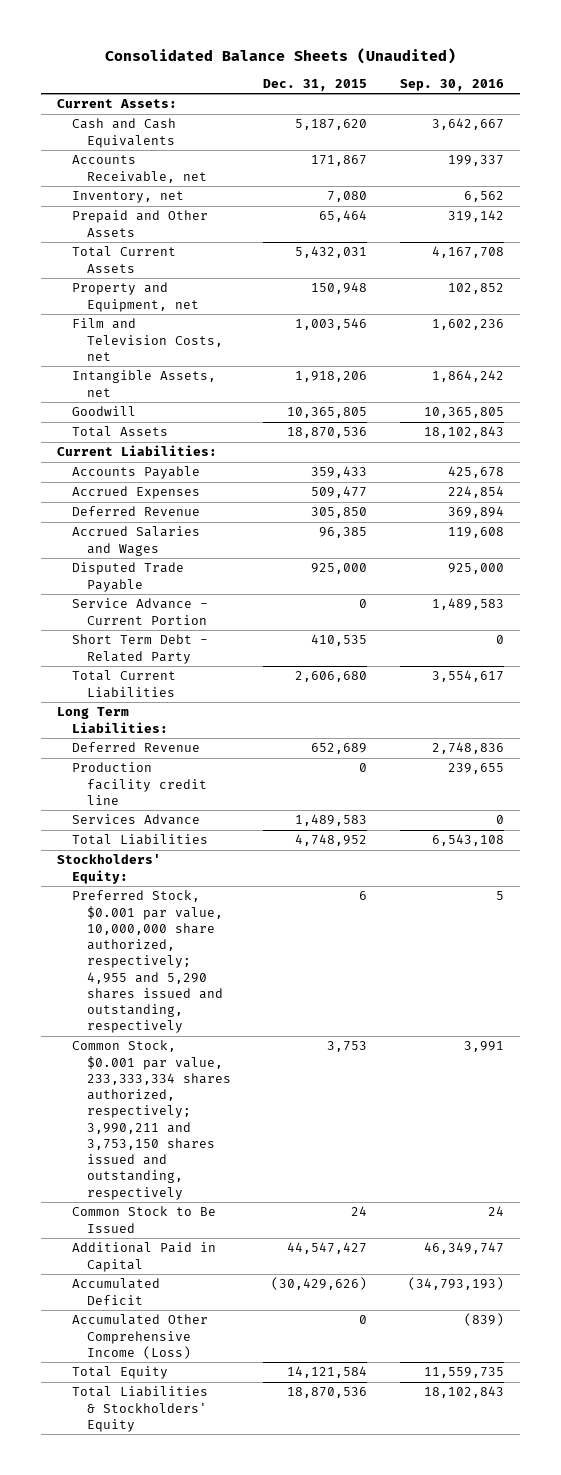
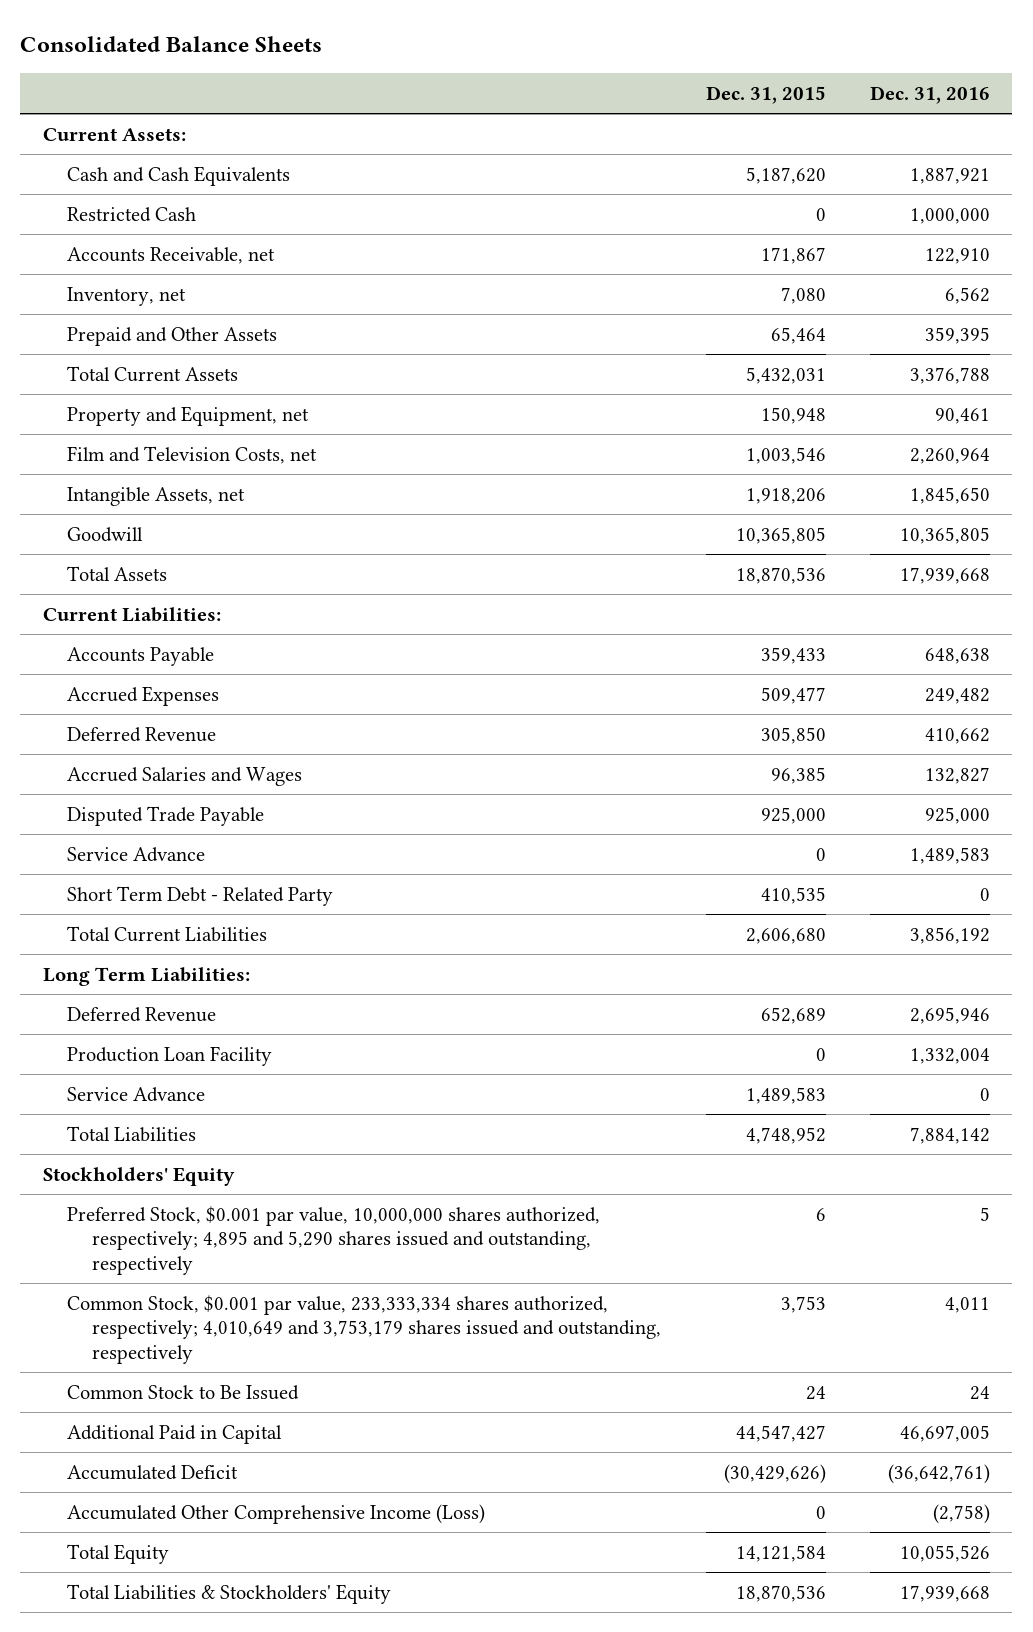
- Consolidated Balance Sheets (Unaudited)
+ Consolidated Balance Sheets
- | Dec. 31, 2015 | Sep. 30, 2016
+ | Dec. 31, 2015 | Dec. 31, 2016
+ Restricted Cash | 0 | 1,000,000
- Service Advance - Current Portion | 0 | 1,489,583
+ Service Advance | 0 | 1,489,583
- Production facility credit line | 0 | 239,655
- Services Advance | 1,489,583 | 0
+ Production Loan Facility | 0 | 1,332,004
+ Service Advance | 1,489,583 | 0
- Stockholders' Equity:
- Preferred Stock, $0.001 par value, 10,000,000 share authorized, respectively; 4,955 and 5,290 shares issued and outstanding, respectively | 6 | 5
- Common Stock, $0.001 par value, 233,333,334 shares authorized, respectively; 3,990,211 and 3,753,150 shares issued and outstanding, respectively | 3,753 | 3,991
+ Stockholders' Equity
+ Preferred Stock, $0.001 par value, 10,000,000 shares authorized, respectively; 4,895 and 5,290 shares issued and outstanding, respectively | 6 | 5
+ Common Stock, $0.001 par value, 233,333,334 shares authorized, respectively; 4,010,649 and 3,753,179 shares issued and outstanding, respectively | 3,753 | 4,011

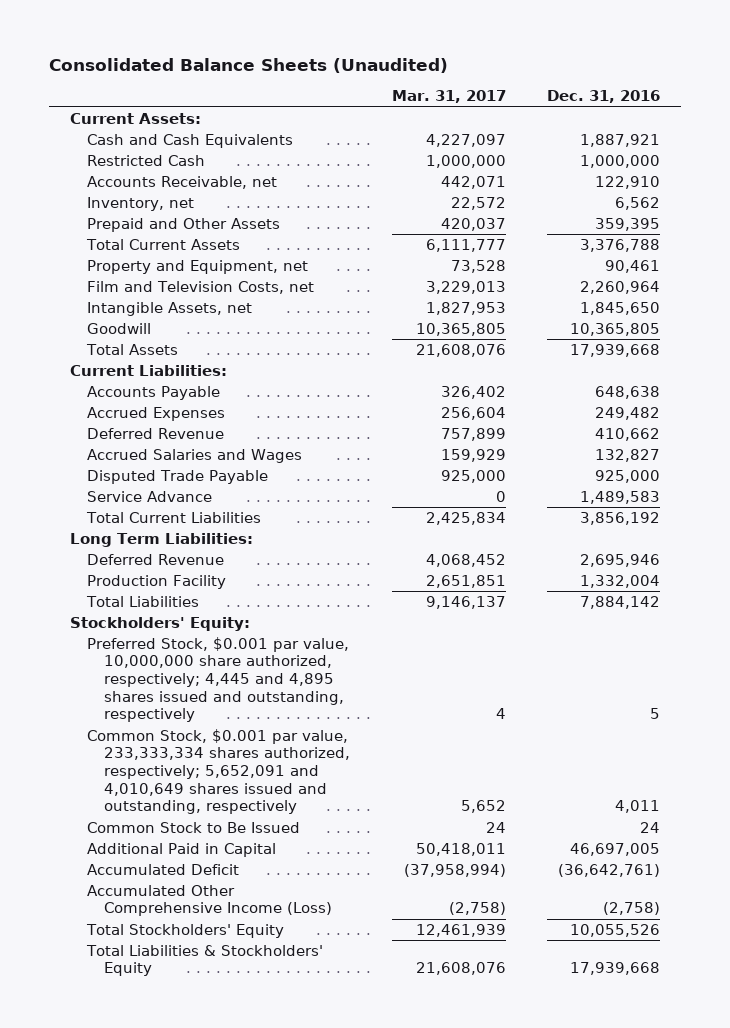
- Consolidated Balance Sheets
+ Consolidated Balance Sheets (Unaudited)
- | Dec. 31, 2015 | Dec. 31, 2016
+ | Mar. 31, 2017 | Dec. 31, 2016
- Short Term Debt - Related Party | 410,535 | 0
- Production Loan Facility | 0 | 1,332,004
- Service Advance | 1,489,583 | 0
+ Production Facility | 2,651,851 | 1,332,004
- Stockholders' Equity
- Preferred Stock, $0.001 par value, 10,000,000 shares authorized, respectively; 4,895 and 5,290 shares issued and outstanding, respectively | 6 | 5
- Common Stock, $0.001 par value, 233,333,334 shares authorized, respectively; 4,010,649 and 3,753,179 shares issued and outstanding, respectively | 3,753 | 4,011
+ Stockholders' Equity:
+ Preferred Stock, $0.001 par value, 10,000,000 share authorized, respectively; 4,445 and 4,895 shares issued and outstanding, respectively | 4 | 5
+ Common Stock, $0.001 par value, 233,333,334 shares authorized, respectively; 5,652,091 and 4,010,649 shares issued and outstanding, respectively | 5,652 | 4,011
- Total Equity | 14,121,584 | 10,055,526
+ Total Stockholders' Equity | 12,461,939 | 10,055,526

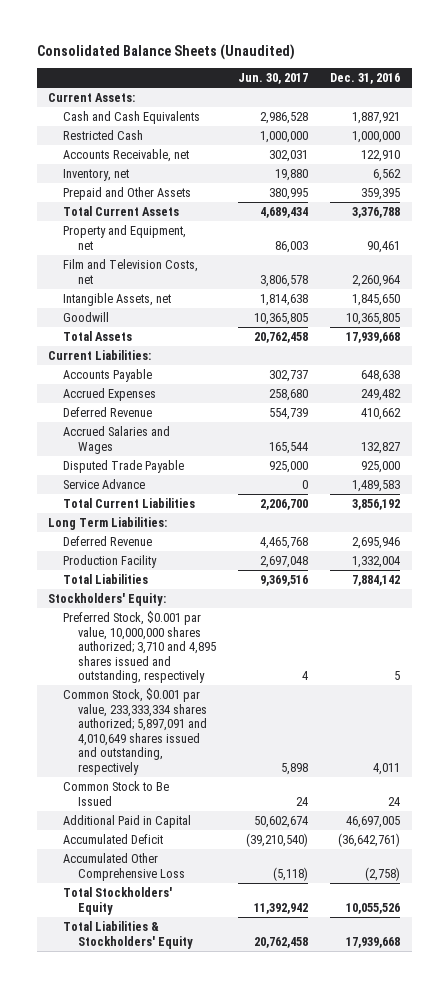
- | Mar. 31, 2017 | Dec. 31, 2016
+ | Jun. 30, 2017 | Dec. 31, 2016
- Preferred Stock, $0.001 par value, 10,000,000 share authorized, respectively; 4,445 and 4,895 shares issued and outstanding, respectively | 4 | 5
- Common Stock, $0.001 par value, 233,333,334 shares authorized, respectively; 5,652,091 and 4,010,649 shares issued and outstanding, respectively | 5,652 | 4,011
+ Preferred Stock, $0.001 par value, 10,000,000 shares authorized; 3,710 and 4,895 shares issued and outstanding, respectively | 4 | 5
+ Common Stock, $0.001 par value, 233,333,334 shares authorized; 5,897,091 and 4,010,649 shares issued and outstanding, respectively | 5,898 | 4,011
- Accumulated Other Comprehensive Income (Loss) | (2,758) | (2,758)
+ Accumulated Other Comprehensive Loss | (5,118) | (2,758)

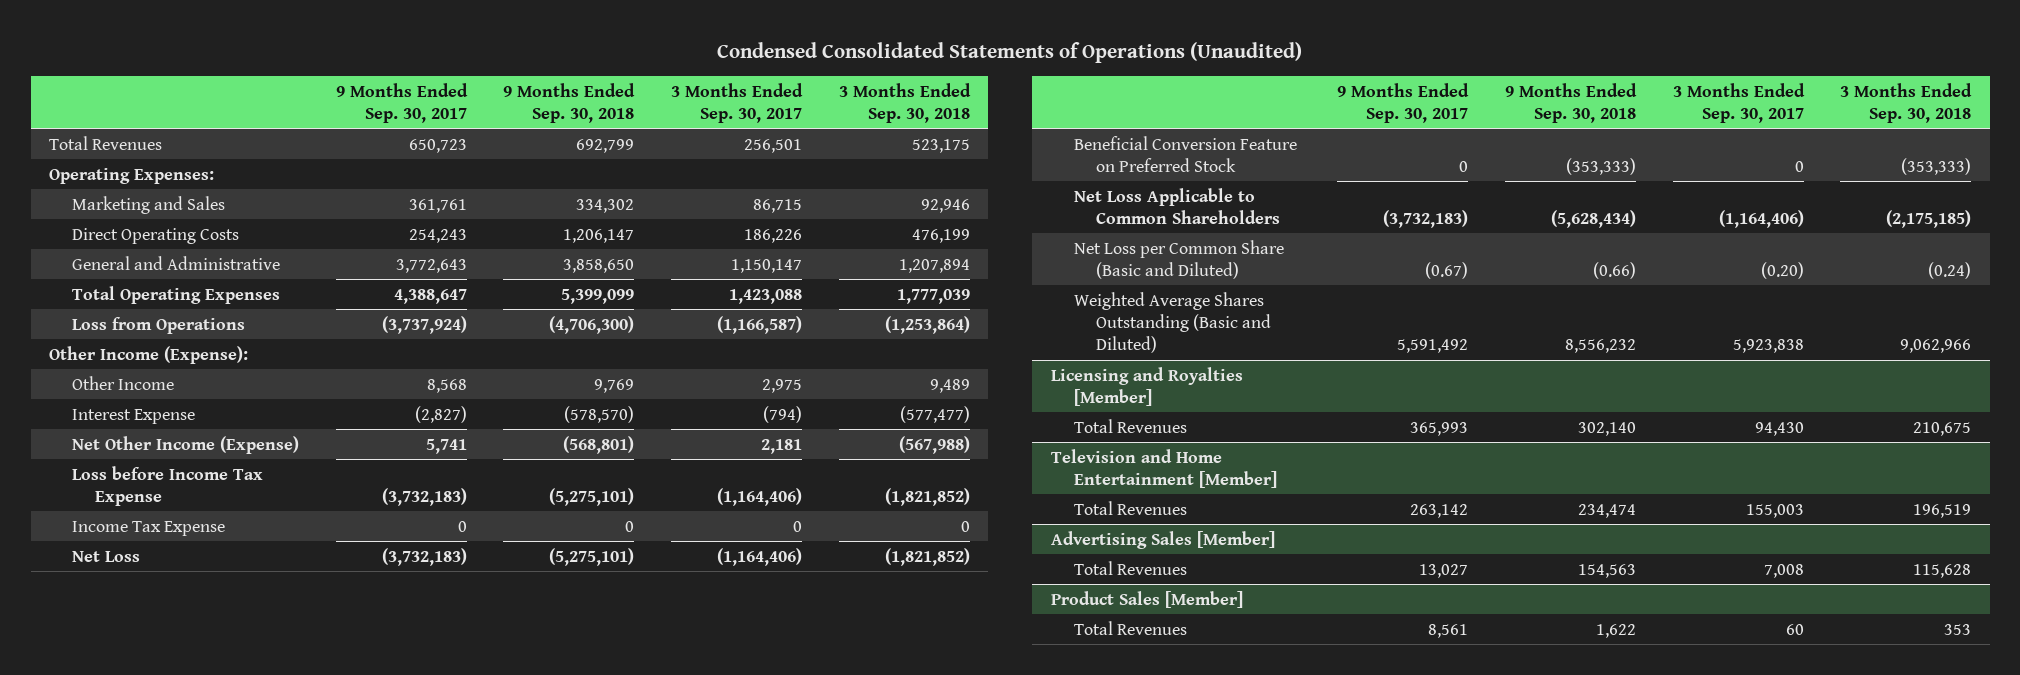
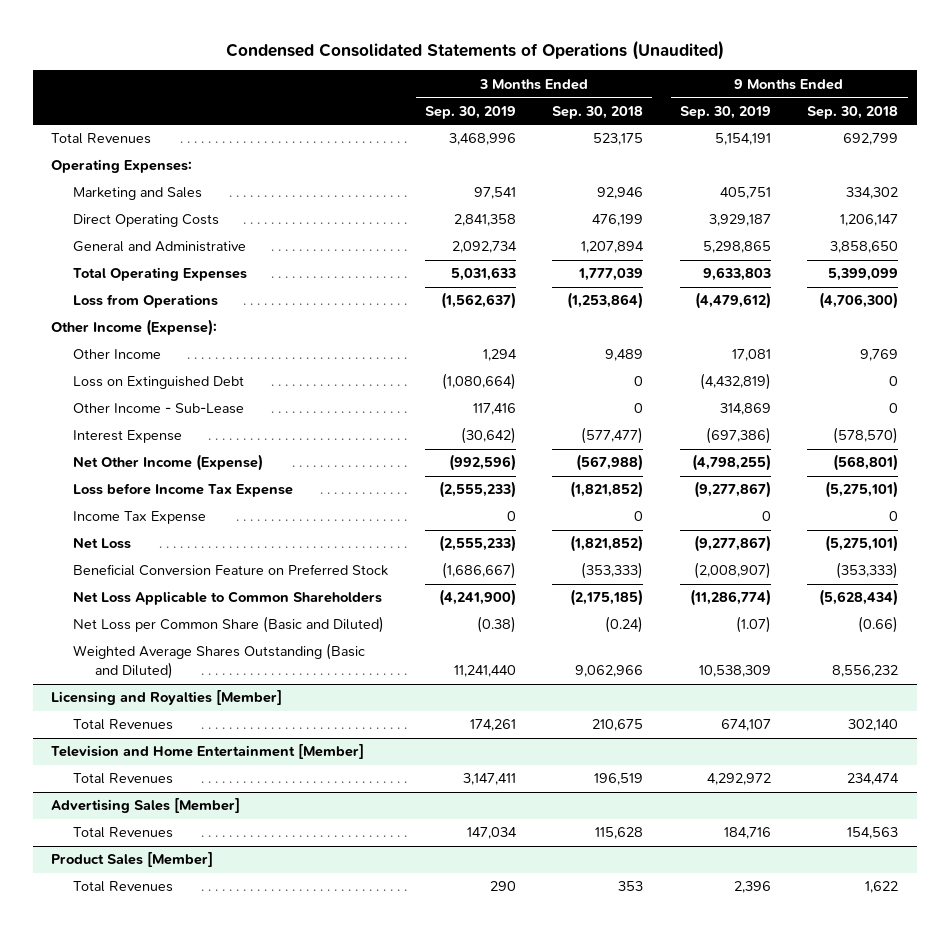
- | 9 Months Ended Sep. 30, 2017 | 9 Months Ended Sep. 30, 2018 | 3 Months Ended Sep. 30, 2017 | 3 Months Ended Sep. 30, 2018
+ | 3 Months Ended Sep. 30, 2019 | 3 Months Ended Sep. 30, 2018 | 9 Months Ended Sep. 30, 2019 | 9 Months Ended Sep. 30, 2018
+ Loss on Extinguished Debt | (1,080,664) | 0 | (4,432,819) | 0
+ Other Income - Sub-Lease | 117,416 | 0 | 314,869 | 0

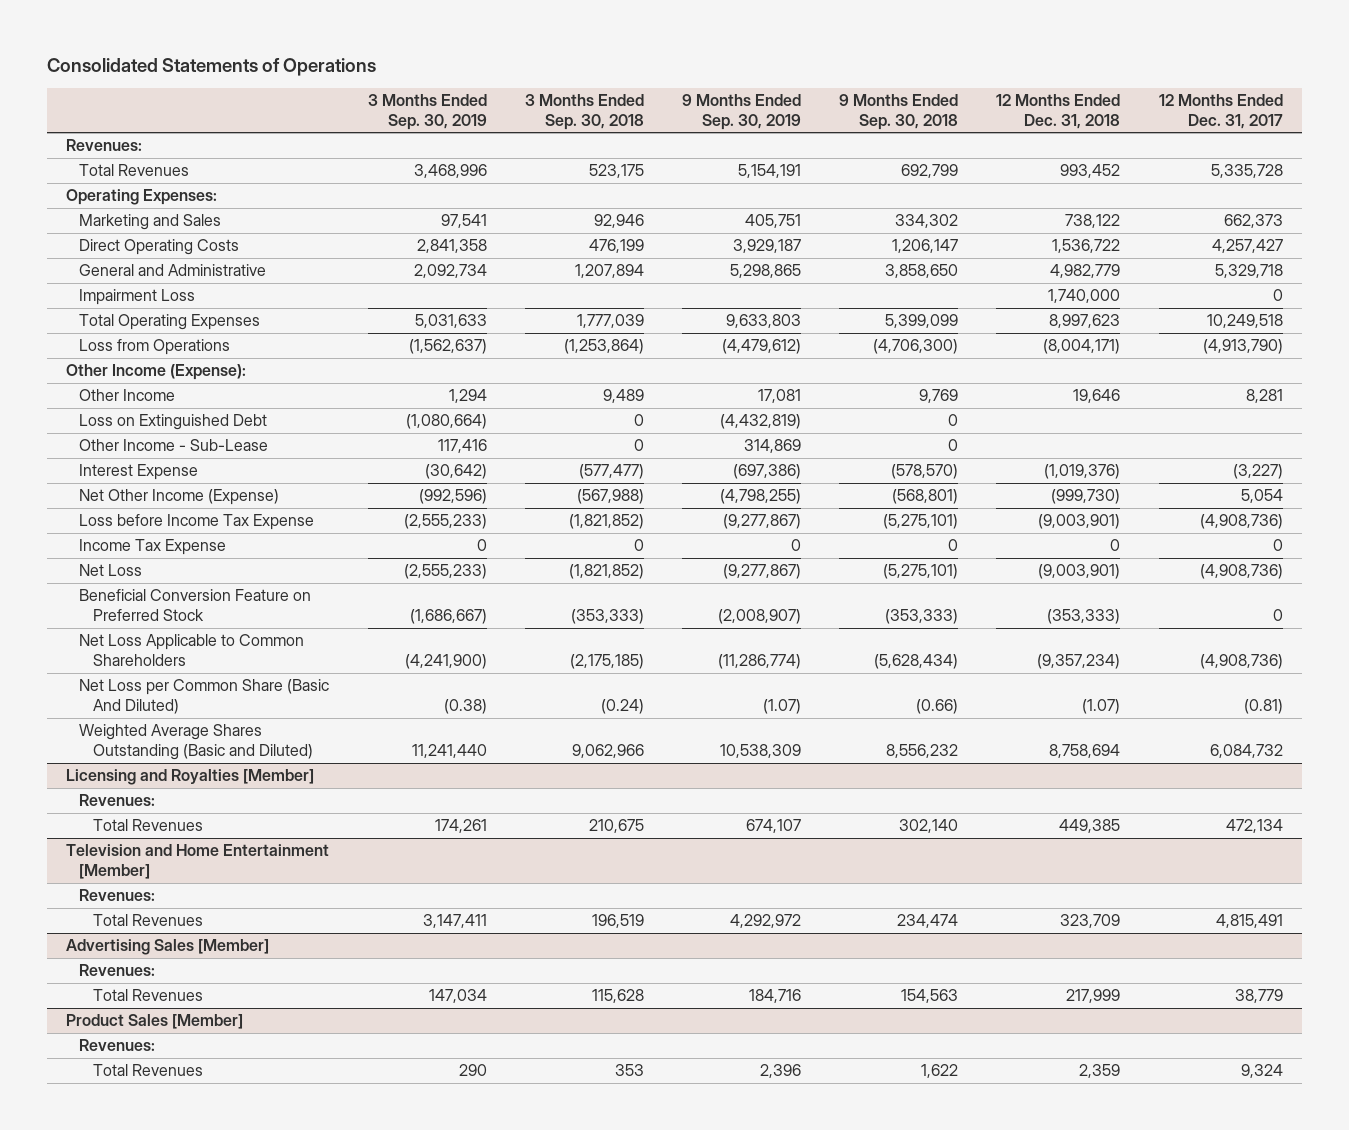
- Condensed Consolidated Statements of Operations (Unaudited)
+ Consolidated Statements of Operations
- | 3 Months Ended Sep. 30, 2019 | 3 Months Ended Sep. 30, 2018 | 9 Months Ended Sep. 30, 2019 | 9 Months Ended Sep. 30, 2018
+ | 3 Months Ended Sep. 30, 2019 | 3 Months Ended Sep. 30, 2018 | 9 Months Ended Sep. 30, 2019 | 9 Months Ended Sep. 30, 2018 | 12 Months Ended Dec. 31, 2018 | 12 Months Ended Dec. 31, 2017
+ Revenues:
+ Impairment Loss | | | | | 1,740,000 | 0
- Net Loss per Common Share (Basic and Diluted) | (0.38) | (0.24) | (1.07) | (0.66)
+ Net Loss per Common Share (Basic And Diluted) | (0.38) | (0.24) | (1.07) | (0.66) | (1.07) | (0.81)
@ Licensing and Royalties [Member]
+ Revenues:
@ Television and Home Entertainment [Member]
+ Revenues:
@ Advertising Sales [Member]
+ Revenues:
@ Product Sales [Member]
+ Revenues:

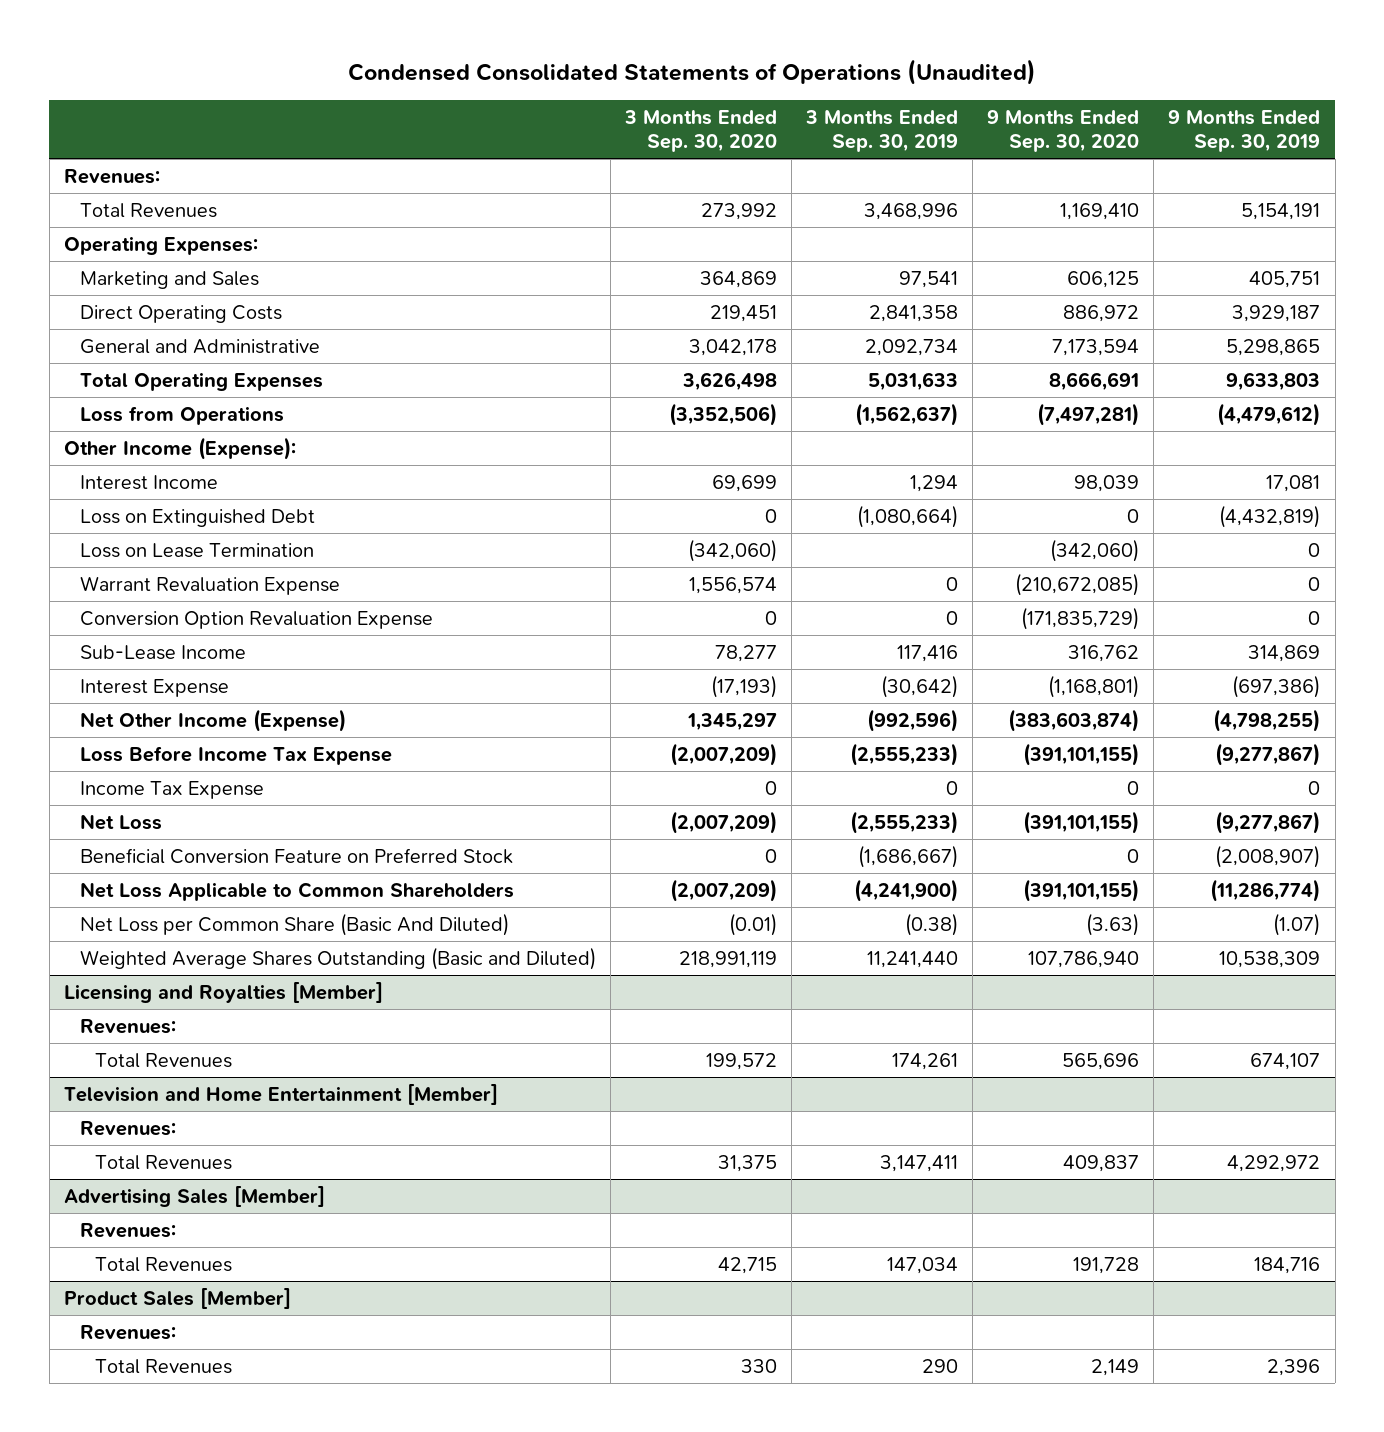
- Consolidated Statements of Operations
+ Condensed Consolidated Statements of Operations (Unaudited)
- | 3 Months Ended Sep. 30, 2019 | 3 Months Ended Sep. 30, 2018 | 9 Months Ended Sep. 30, 2019 | 9 Months Ended Sep. 30, 2018 | 12 Months Ended Dec. 31, 2018 | 12 Months Ended Dec. 31, 2017
+ | 3 Months Ended Sep. 30, 2020 | 3 Months Ended Sep. 30, 2019 | 9 Months Ended Sep. 30, 2020 | 9 Months Ended Sep. 30, 2019
- Impairment Loss | | | | | 1,740,000 | 0
- Other Income | 1,294 | 9,489 | 17,081 | 9,769 | 19,646 | 8,281
+ Interest Income | 69,699 | 1,294 | 98,039 | 17,081
- Other Income - Sub-Lease | 117,416 | 0 | 314,869 | 0 | |
+ Loss on Lease Termination | (342,060) | | (342,060) | 0
+ Warrant Revaluation Expense | 1,556,574 | 0 | (210,672,085) | 0
+ Conversion Option Revaluation Expense | 0 | 0 | (171,835,729) | 0
+ Sub-Lease Income | 78,277 | 117,416 | 316,762 | 314,869
- Loss before Income Tax Expense | (2,555,233) | (1,821,852) | (9,277,867) | (5,275,101) | (9,003,901) | (4,908,736)
+ Loss Before Income Tax Expense | (2,007,209) | (2,555,233) | (391,101,155) | (9,277,867)

